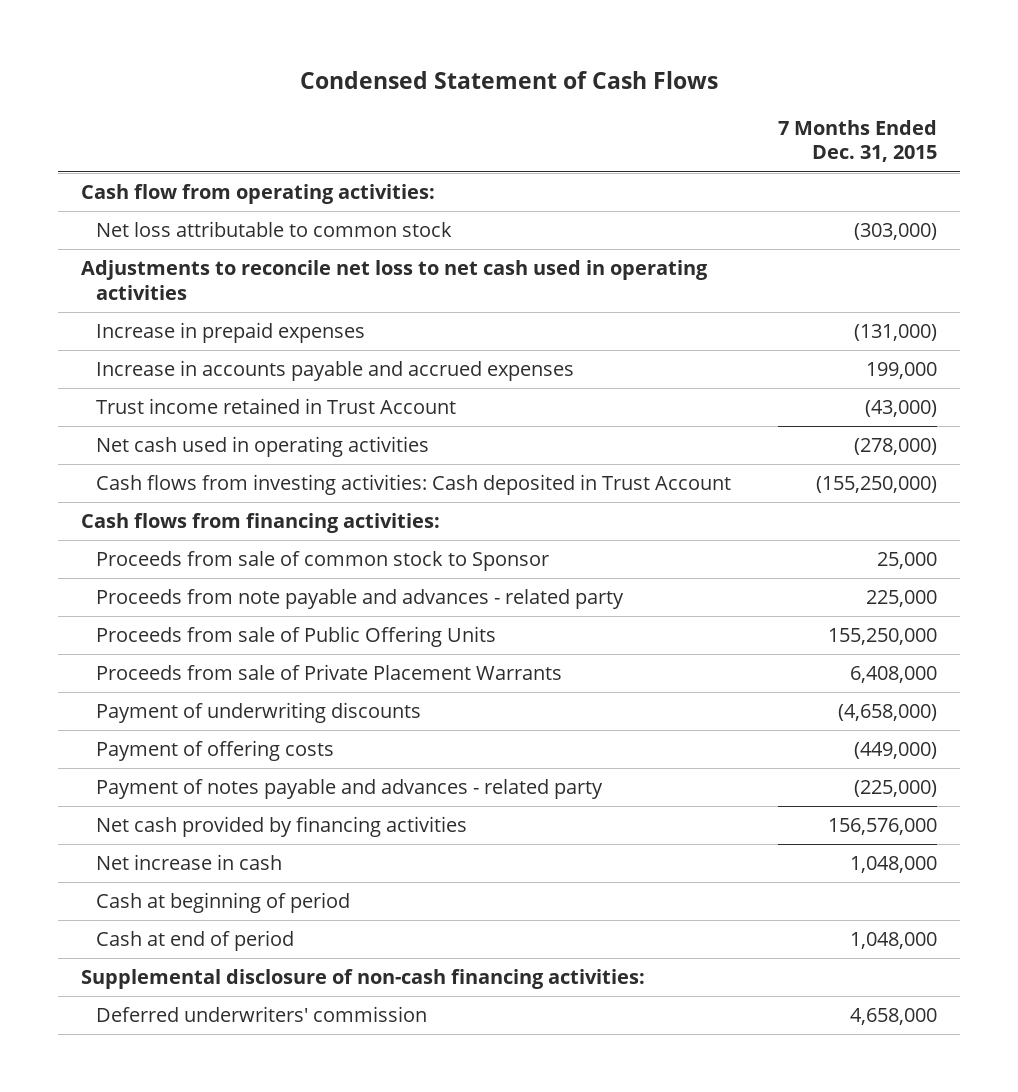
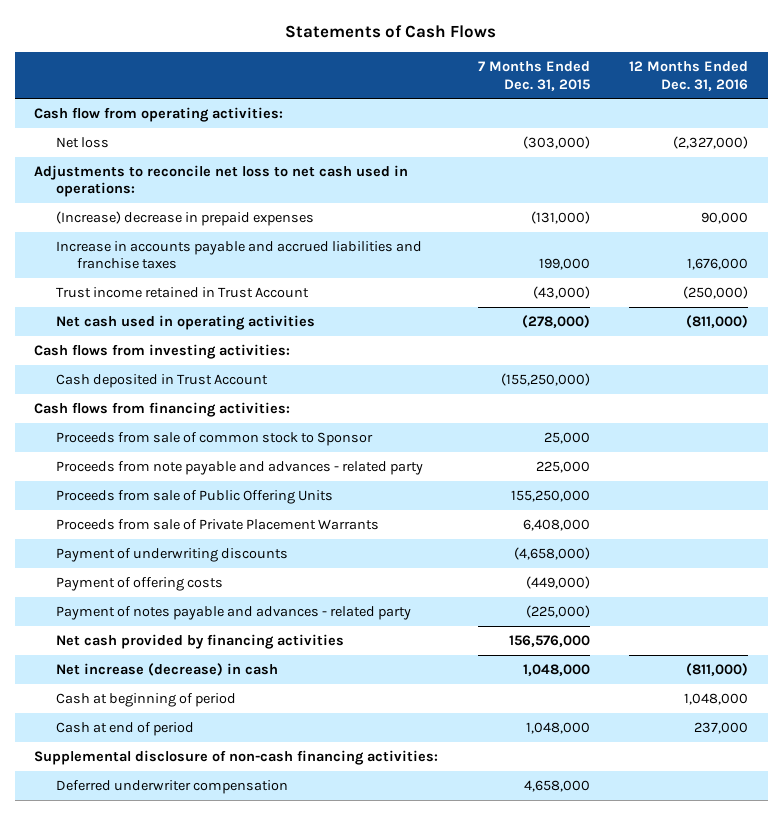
- Condensed Statement of Cash Flows
+ Statements of Cash Flows
- | 7 Months Ended Dec. 31, 2015
+ | 7 Months Ended Dec. 31, 2015 | 12 Months Ended Dec. 31, 2016
- Net loss attributable to common stock | (303,000)
- Adjustments to reconcile net loss to net cash used in operating activities
- Increase in prepaid expenses | (131,000)
- Increase in accounts payable and accrued expenses | 199,000
+ Net loss | (303,000) | (2,327,000)
+ Adjustments to reconcile net loss to net cash used in operations:
+ (Increase) decrease in prepaid expenses | (131,000) | 90,000
+ Increase in accounts payable and accrued liabilities and franchise taxes | 199,000 | 1,676,000
- Cash flows from investing activities: Cash deposited in Trust Account | (155,250,000)
+ Cash flows from investing activities:
+ Cash deposited in Trust Account | (155,250,000) |
- Net increase in cash | 1,048,000
+ Net increase (decrease) in cash | 1,048,000 | (811,000)
- Deferred underwriters' commission | 4,658,000
+ Deferred underwriter compensation | 4,658,000 |

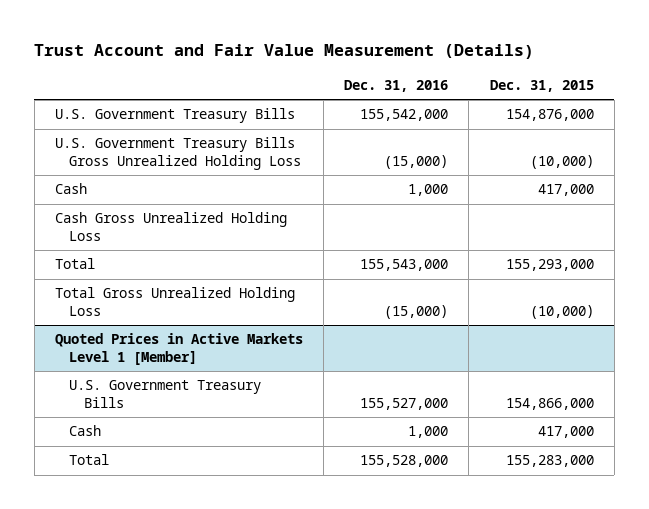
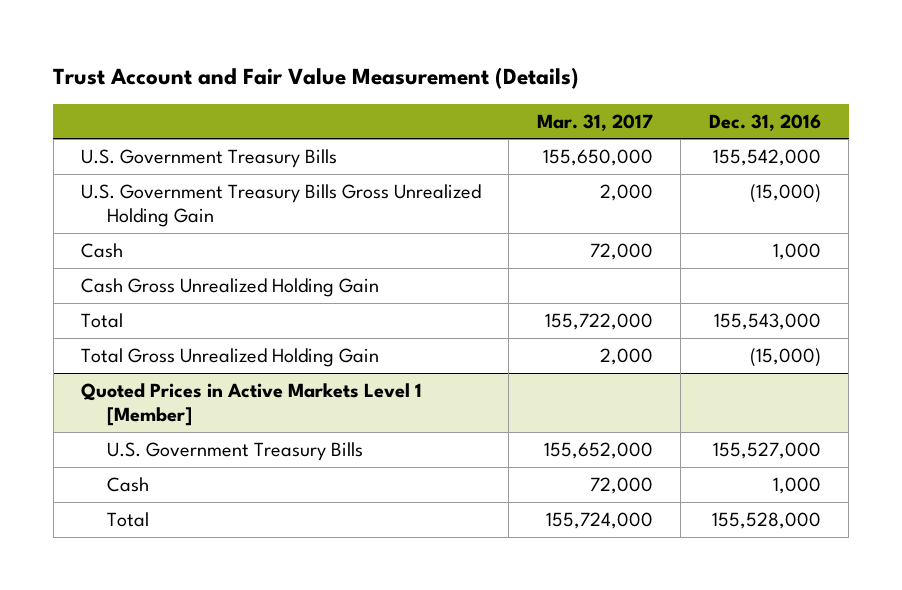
- | Dec. 31, 2016 | Dec. 31, 2015
+ | Mar. 31, 2017 | Dec. 31, 2016
- U.S. Government Treasury Bills Gross Unrealized Holding Loss | (15,000) | (10,000)
+ U.S. Government Treasury Bills Gross Unrealized Holding Gain | 2,000 | (15,000)
- Cash Gross Unrealized Holding Loss
+ Cash Gross Unrealized Holding Gain
- Total Gross Unrealized Holding Loss | (15,000) | (10,000)
+ Total Gross Unrealized Holding Gain | 2,000 | (15,000)

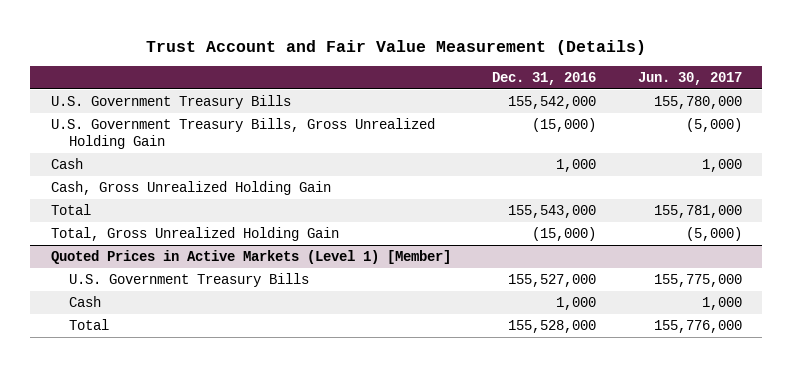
- | Mar. 31, 2017 | Dec. 31, 2016
+ | Dec. 31, 2016 | Jun. 30, 2017
- U.S. Government Treasury Bills Gross Unrealized Holding Gain | 2,000 | (15,000)
+ U.S. Government Treasury Bills, Gross Unrealized Holding Gain | (15,000) | (5,000)
- Cash Gross Unrealized Holding Gain
+ Cash, Gross Unrealized Holding Gain
- Total Gross Unrealized Holding Gain | 2,000 | (15,000)
- Quoted Prices in Active Markets Level 1 [Member]
+ Total, Gross Unrealized Holding Gain | (15,000) | (5,000)
+ Quoted Prices in Active Markets (Level 1) [Member]

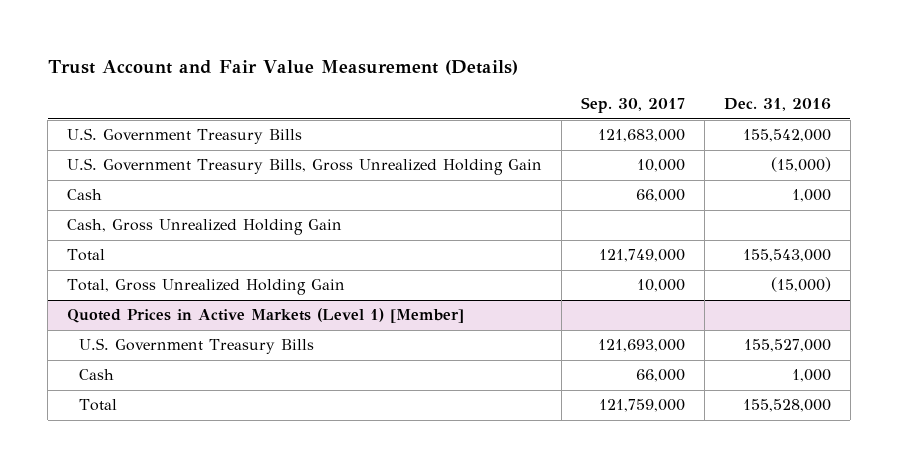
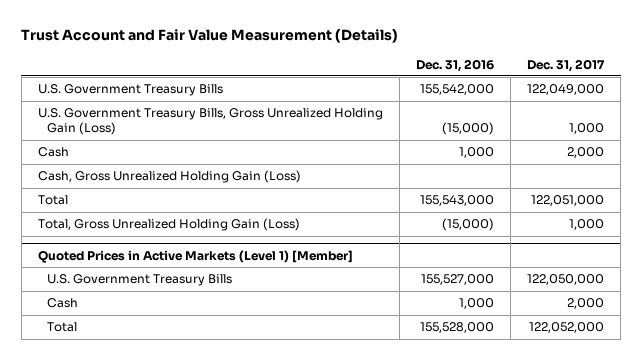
- | Sep. 30, 2017 | Dec. 31, 2016
+ | Dec. 31, 2016 | Dec. 31, 2017
- U.S. Government Treasury Bills, Gross Unrealized Holding Gain | 10,000 | (15,000)
+ U.S. Government Treasury Bills, Gross Unrealized Holding Gain (Loss) | (15,000) | 1,000
- Cash, Gross Unrealized Holding Gain
+ Cash, Gross Unrealized Holding Gain (Loss)
- Total, Gross Unrealized Holding Gain | 10,000 | (15,000)
+ Total, Gross Unrealized Holding Gain (Loss) | (15,000) | 1,000

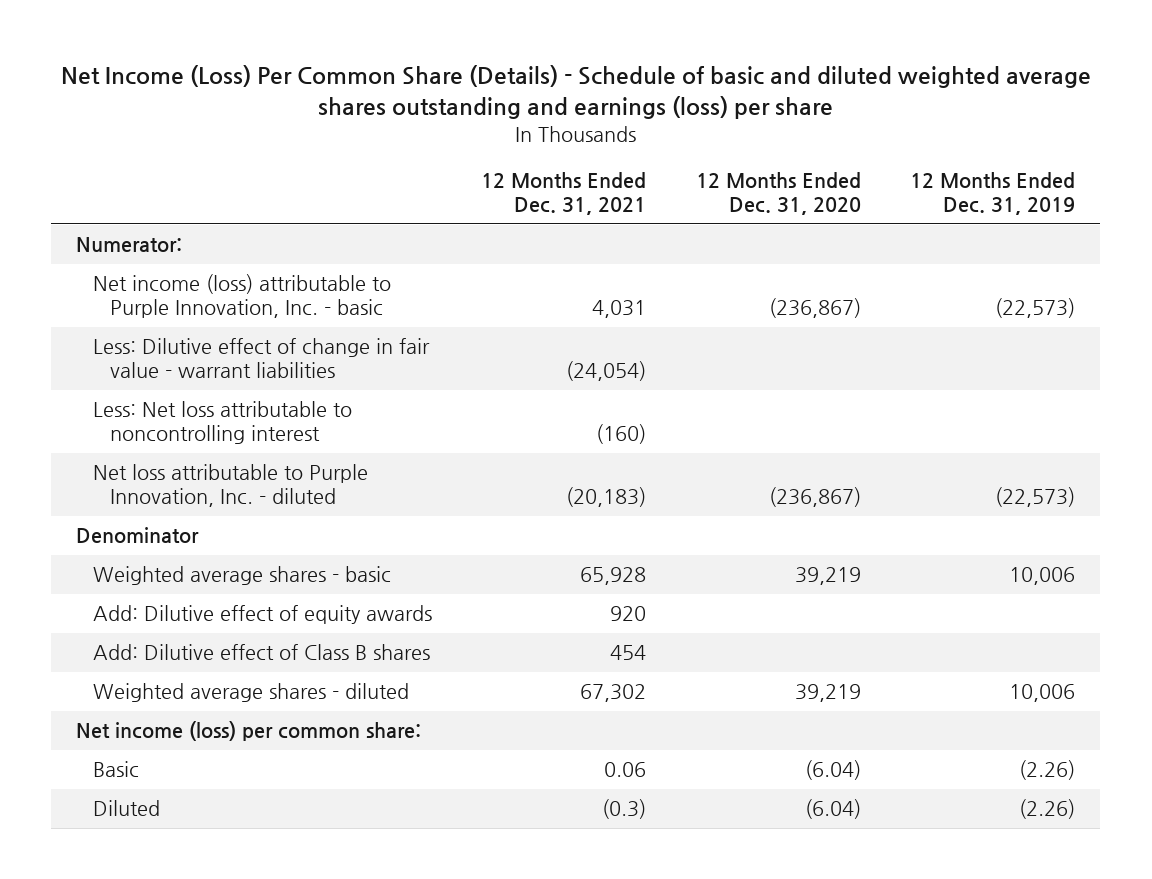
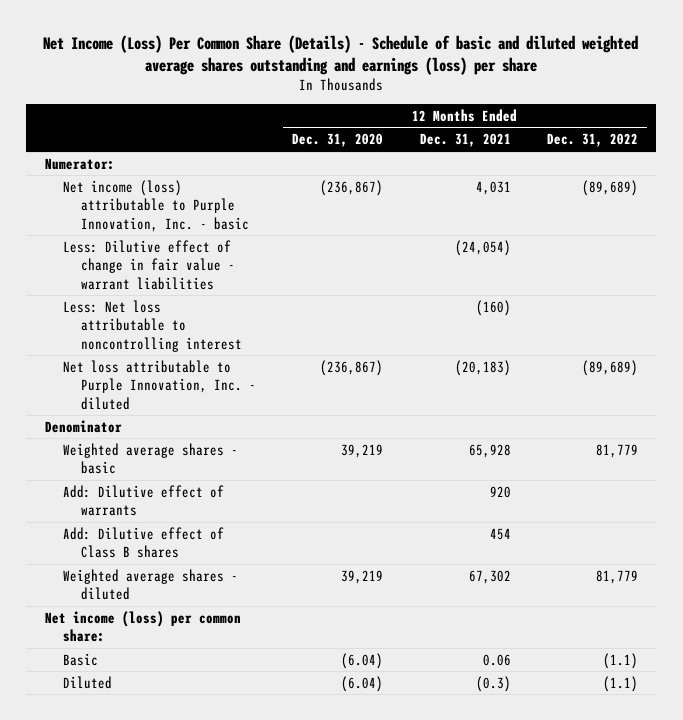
- | 12 Months Ended Dec. 31, 2021 | 12 Months Ended Dec. 31, 2020 | 12 Months Ended Dec. 31, 2019
+ | 12 Months Ended Dec. 31, 2020 | 12 Months Ended Dec. 31, 2021 | 12 Months Ended Dec. 31, 2022
- Add: Dilutive effect of equity awards | 920 | |
+ Add: Dilutive effect of warrants | | 920 |

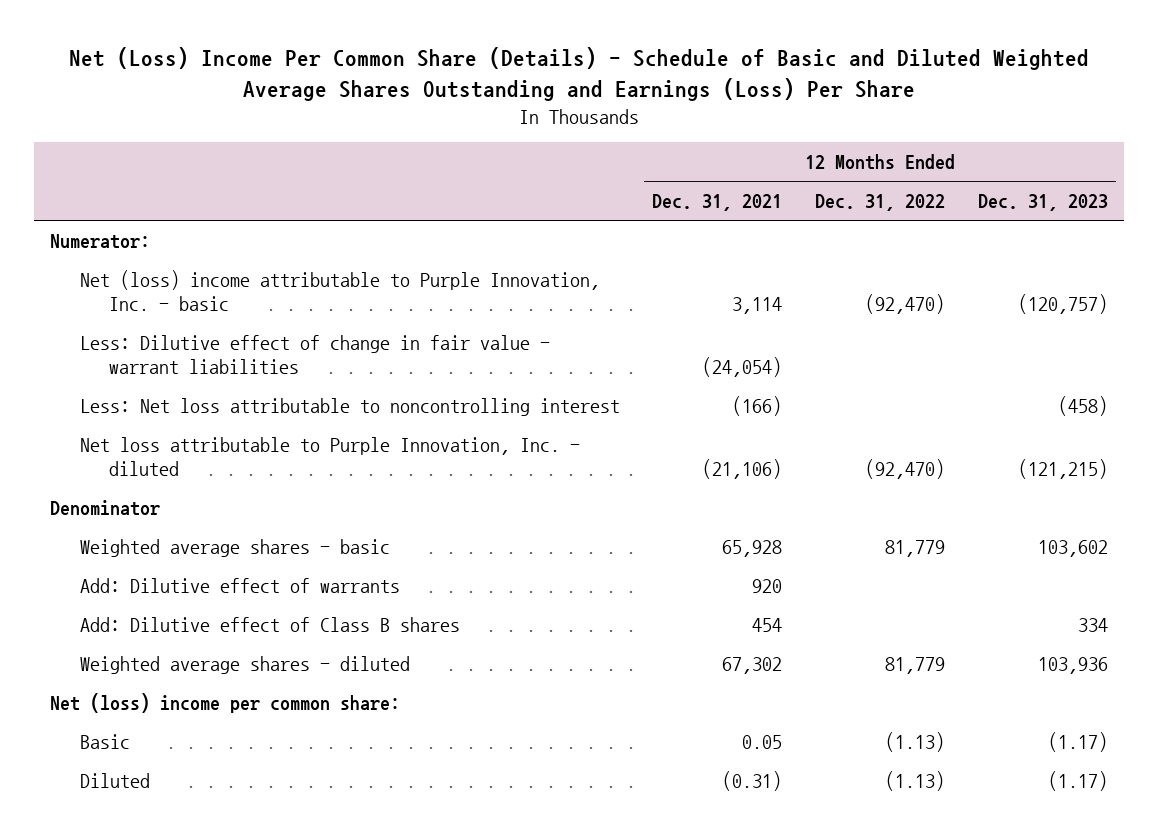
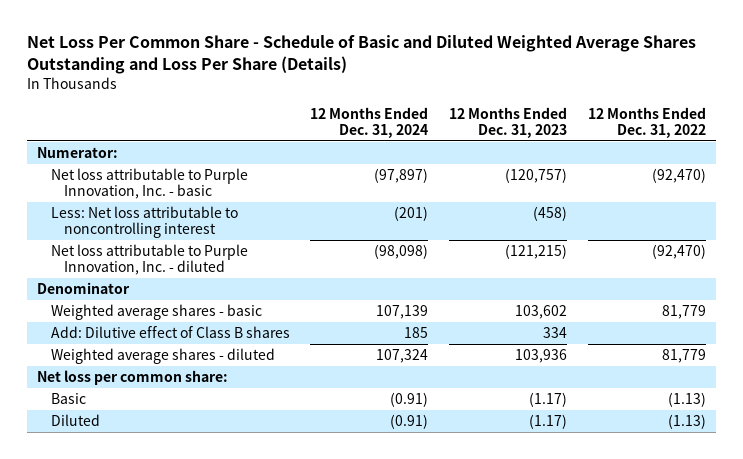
- Net (Loss) Income Per Common Share (Details) - Schedule of Basic and Diluted Weighted Average Shares Outstanding and Earnings (Loss) Per Share
+ Net Loss Per Common Share - Schedule of Basic and Diluted Weighted Average Shares Outstanding and Loss Per Share (Details)
- | 12 Months Ended Dec. 31, 2021 | 12 Months Ended Dec. 31, 2022 | 12 Months Ended Dec. 31, 2023
+ | 12 Months Ended Dec. 31, 2024 | 12 Months Ended Dec. 31, 2023 | 12 Months Ended Dec. 31, 2022
- Net (loss) income attributable to Purple Innovation, Inc. - basic | 3,114 | (92,470) | (120,757)
- Less: Dilutive effect of change in fair value - warrant liabilities | (24,054) | |
+ Net loss attributable to Purple Innovation, Inc. - basic | (97,897) | (120,757) | (92,470)
- Add: Dilutive effect of warrants | 920 | |
- Net (loss) income per common share:
+ Net loss per common share:

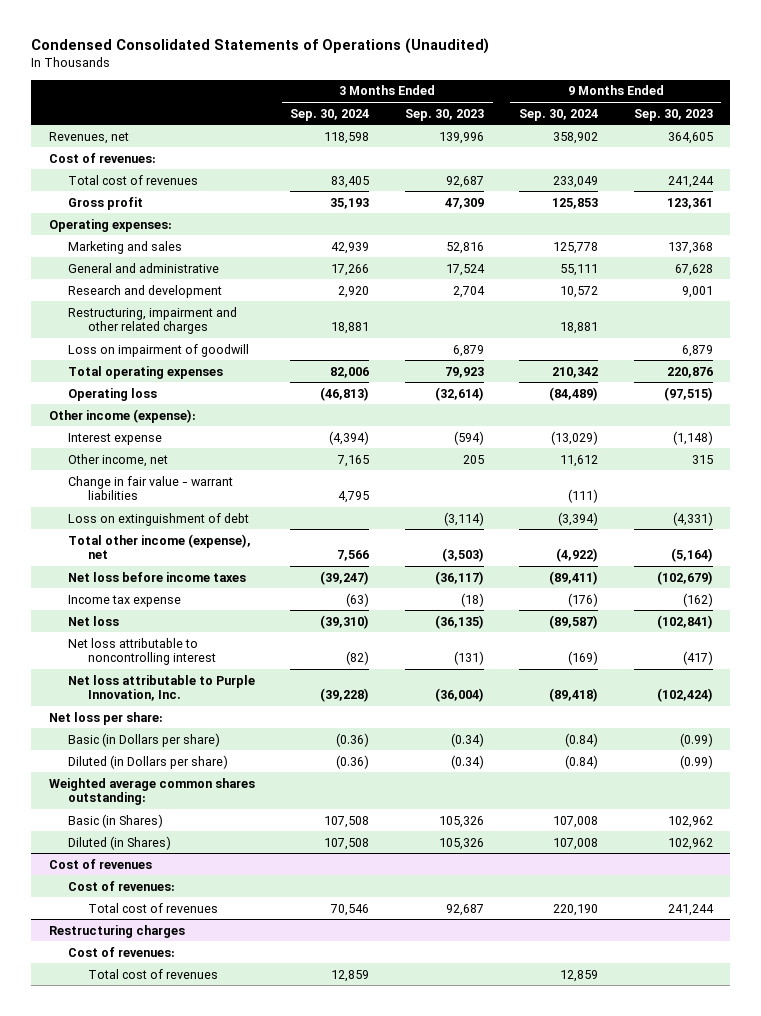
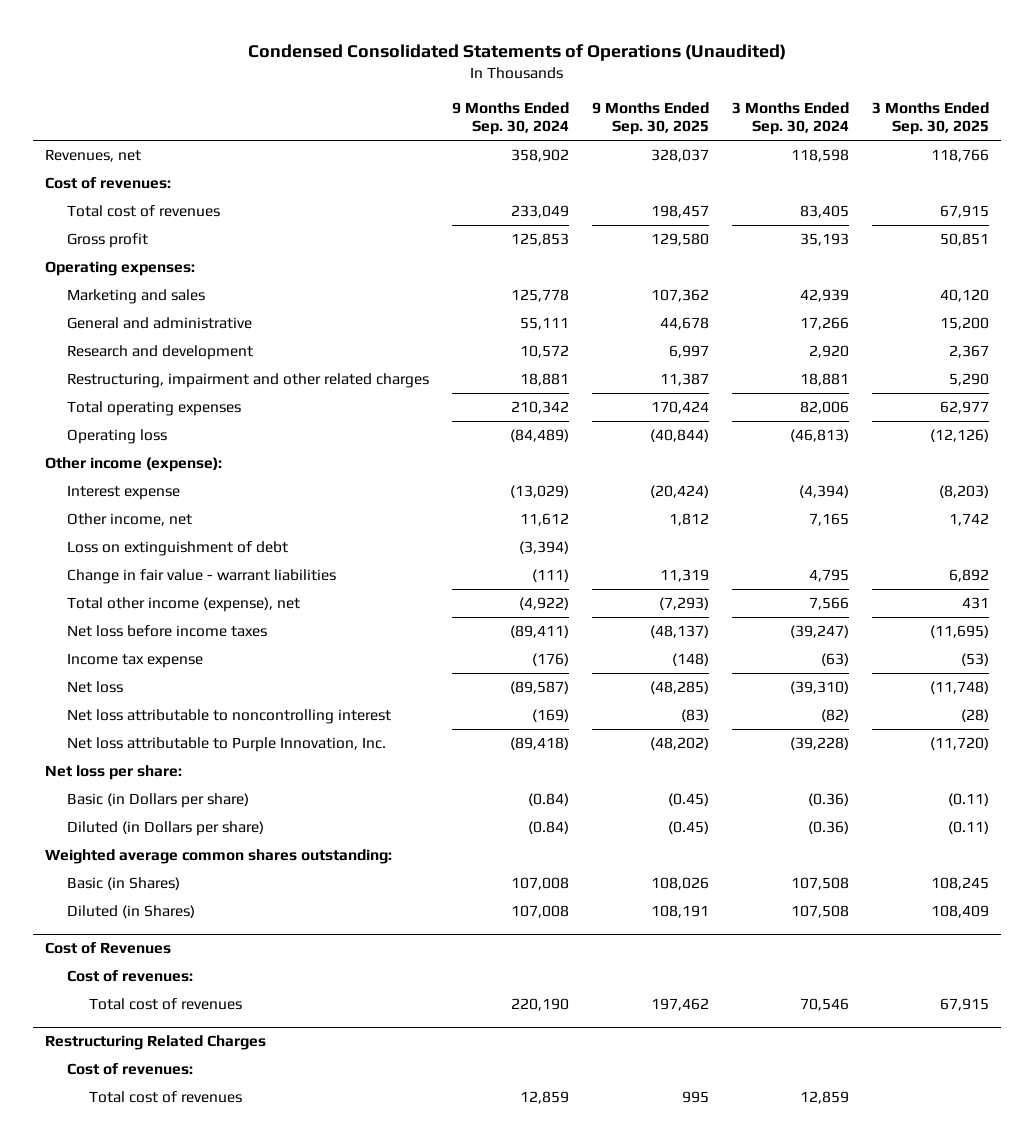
- | 3 Months Ended Sep. 30, 2024 | 3 Months Ended Sep. 30, 2023 | 9 Months Ended Sep. 30, 2024 | 9 Months Ended Sep. 30, 2023
+ | 9 Months Ended Sep. 30, 2024 | 9 Months Ended Sep. 30, 2025 | 3 Months Ended Sep. 30, 2024 | 3 Months Ended Sep. 30, 2025
- Loss on impairment of goodwill | | 6,879 | | 6,879
moved down: Change in fair value - warrant liabilities | (111) | 11,319 | 4,795 | 6,892
- Cost of revenues
+ Cost of Revenues
- Restructuring charges
+ Restructuring Related Charges

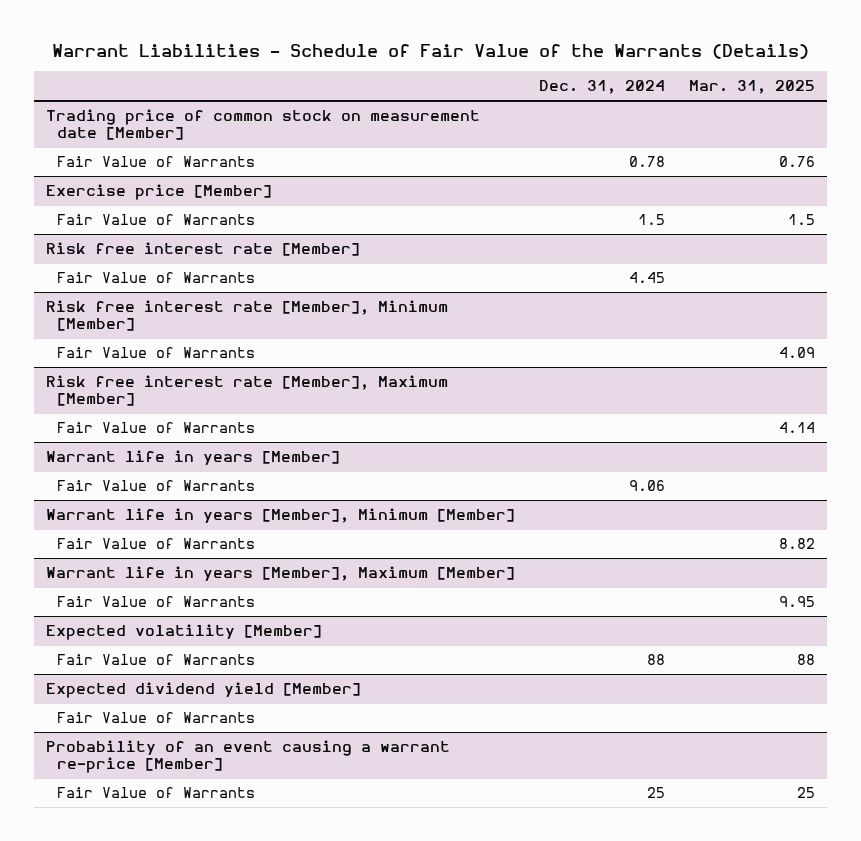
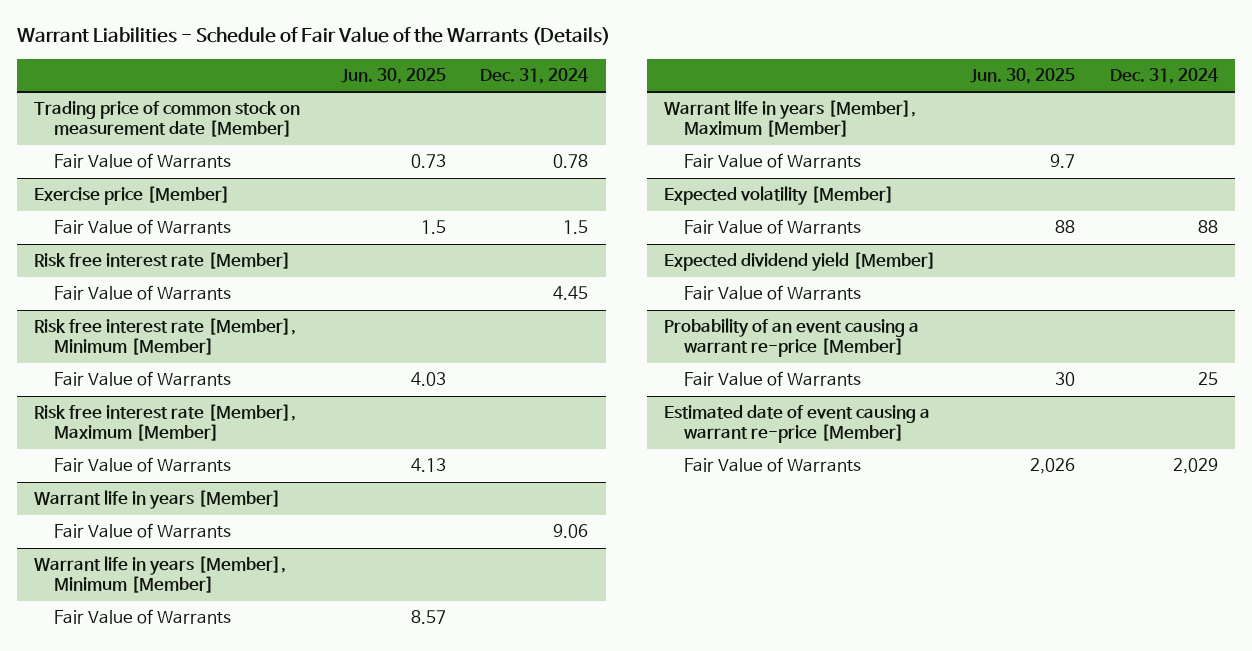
- | Dec. 31, 2024 | Mar. 31, 2025
+ | Jun. 30, 2025 | Dec. 31, 2024
+ Estimated date of event causing a warrant re-price [Member]
+ Fair Value of Warrants | 2,026 | 2,029

